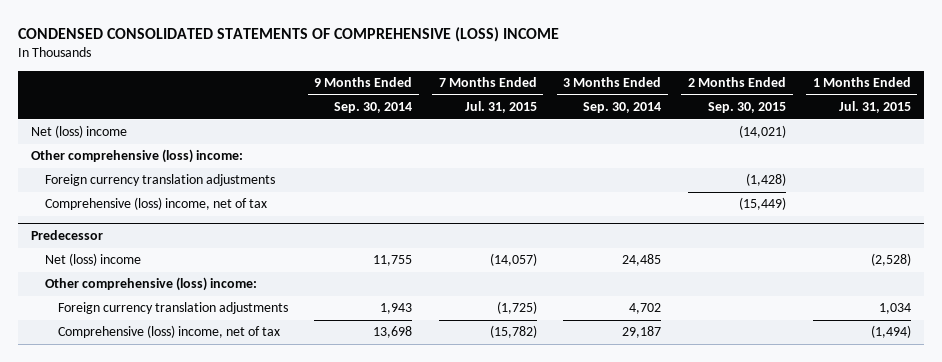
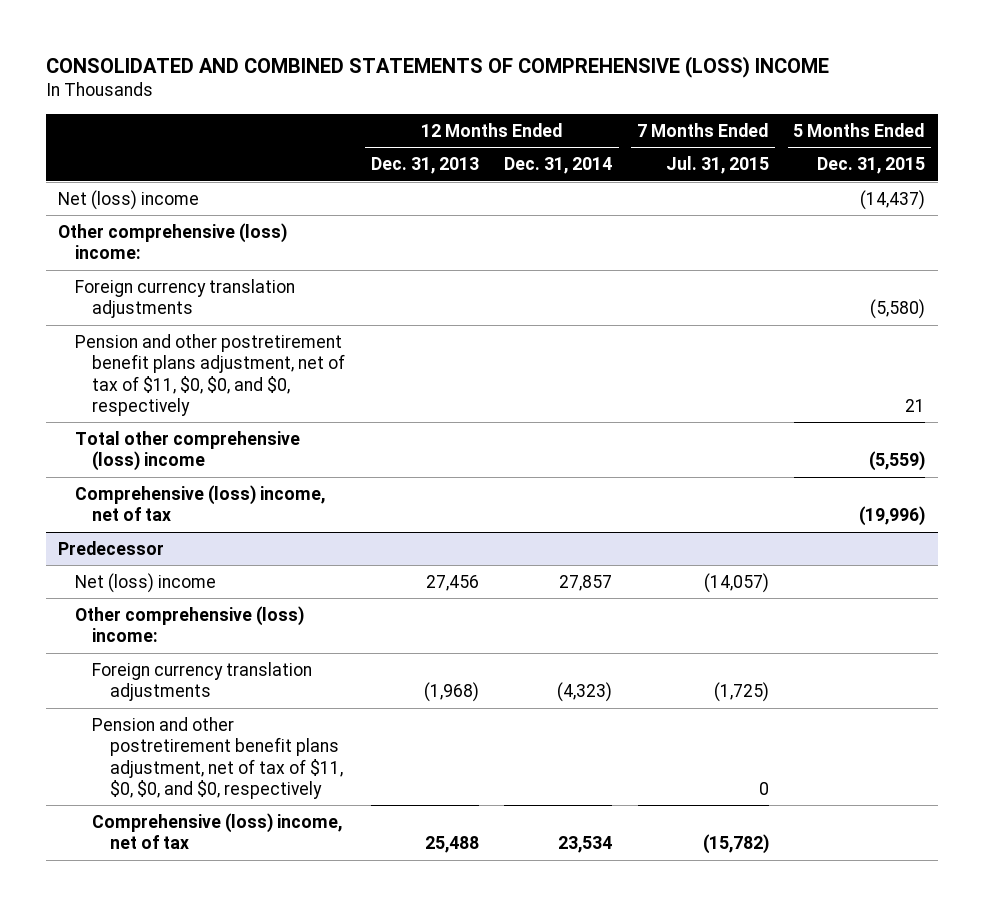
- CONDENSED CONSOLIDATED STATEMENTS OF COMPREHENSIVE (LOSS) INCOME
+ CONSOLIDATED AND COMBINED STATEMENTS OF COMPREHENSIVE (LOSS) INCOME
- | 9 Months Ended Sep. 30, 2014 | 7 Months Ended Jul. 31, 2015 | 3 Months Ended Sep. 30, 2014 | 2 Months Ended Sep. 30, 2015 | 1 Months Ended Jul. 31, 2015
+ | 12 Months Ended Dec. 31, 2013 | 12 Months Ended Dec. 31, 2014 | 7 Months Ended Jul. 31, 2015 | 5 Months Ended Dec. 31, 2015
+ Pension and other postretirement benefit plans adjustment, net of tax of $11, $0, $0, and $0, respectively | | | | 21
+ Total other comprehensive (loss) income | | | | (5,559)
@ Predecessor
+ Pension and other postretirement benefit plans adjustment, net of tax of $11, $0, $0, and $0, respectively | | | 0 |

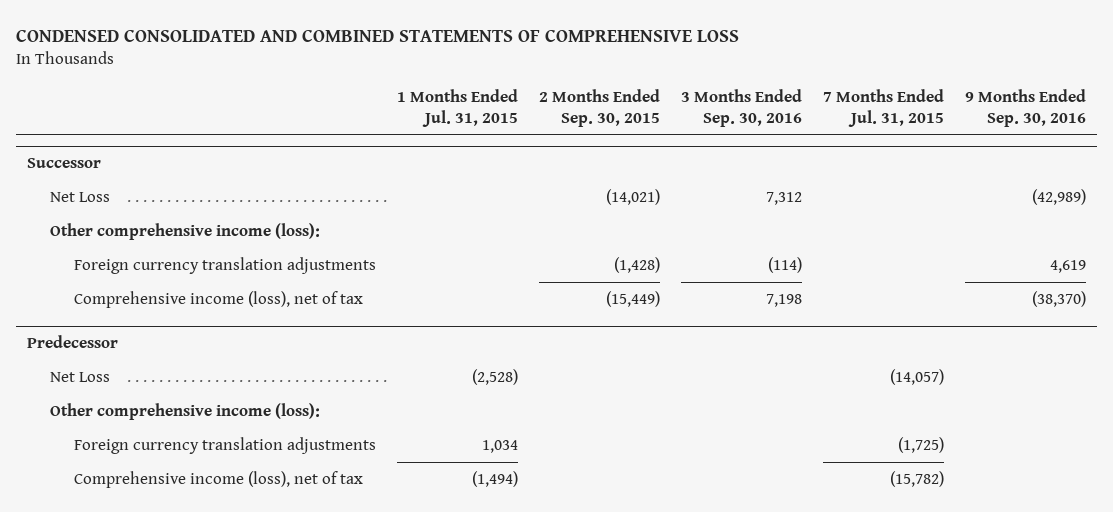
- CONSOLIDATED AND COMBINED STATEMENTS OF COMPREHENSIVE (LOSS) INCOME
+ CONDENSED CONSOLIDATED AND COMBINED STATEMENTS OF COMPREHENSIVE LOSS
- | 12 Months Ended Dec. 31, 2013 | 12 Months Ended Dec. 31, 2014 | 7 Months Ended Jul. 31, 2015 | 5 Months Ended Dec. 31, 2015
+ | 1 Months Ended Jul. 31, 2015 | 2 Months Ended Sep. 30, 2015 | 3 Months Ended Sep. 30, 2016 | 7 Months Ended Jul. 31, 2015 | 9 Months Ended Sep. 30, 2016
- Net (loss) income | | | | (14,437)
- Other comprehensive (loss) income:
- Foreign currency translation adjustments | | | | (5,580)
- Pension and other postretirement benefit plans adjustment, net of tax of $11, $0, $0, and $0, respectively | | | | 21
- Total other comprehensive (loss) income | | | | (5,559)
- Comprehensive (loss) income, net of tax | | | | (19,996)
+ Successor
+ Net Loss | | (14,021) | 7,312 | | (42,989)
+ Other comprehensive income (loss):
+ Foreign currency translation adjustments | | (1,428) | (114) | | 4,619
+ Comprehensive income (loss), net of tax | | (15,449) | 7,198 | | (38,370)
@ Predecessor
- Net (loss) income | 27,456 | 27,857 | (14,057) |
- Other comprehensive (loss) income:
+ Net Loss | (2,528) | | | (14,057) |
+ Other comprehensive income (loss):
- Pension and other postretirement benefit plans adjustment, net of tax of $11, $0, $0, and $0, respectively | | | 0 |
- Comprehensive (loss) income, net of tax | 25,488 | 23,534 | (15,782) |
+ Comprehensive income (loss), net of tax | (1,494) | | | (15,782) |

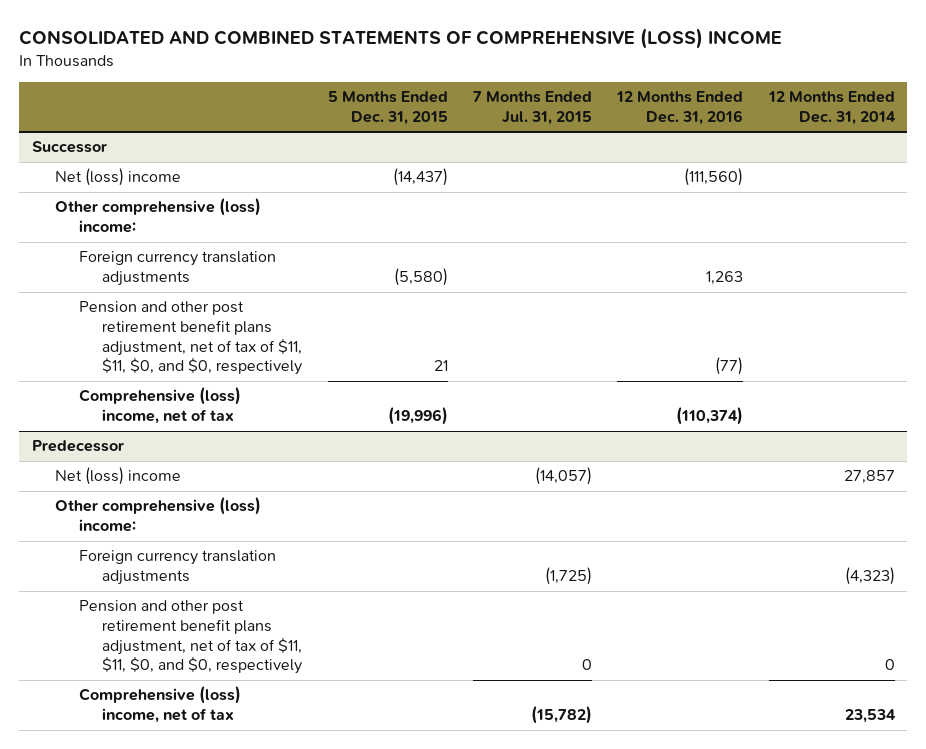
- CONDENSED CONSOLIDATED AND COMBINED STATEMENTS OF COMPREHENSIVE LOSS
+ CONSOLIDATED AND COMBINED STATEMENTS OF COMPREHENSIVE (LOSS) INCOME
- | 1 Months Ended Jul. 31, 2015 | 2 Months Ended Sep. 30, 2015 | 3 Months Ended Sep. 30, 2016 | 7 Months Ended Jul. 31, 2015 | 9 Months Ended Sep. 30, 2016
+ | 5 Months Ended Dec. 31, 2015 | 7 Months Ended Jul. 31, 2015 | 12 Months Ended Dec. 31, 2016 | 12 Months Ended Dec. 31, 2014
@ Successor
- Net Loss | | (14,021) | 7,312 | | (42,989)
- Other comprehensive income (loss):
+ Net (loss) income | (14,437) | | (111,560) |
+ Other comprehensive (loss) income:
- Comprehensive income (loss), net of tax | | (15,449) | 7,198 | | (38,370)
+ Pension and other post retirement benefit plans adjustment, net of tax of $11, $11, $0, and $0, respectively | 21 | | (77) |
+ Comprehensive (loss) income, net of tax | (19,996) | | (110,374) |
@ Predecessor
- Net Loss | (2,528) | | | (14,057) |
- Other comprehensive income (loss):
+ Net (loss) income | | (14,057) | | 27,857
+ Other comprehensive (loss) income:
- Comprehensive income (loss), net of tax | (1,494) | | | (15,782) |
+ Pension and other post retirement benefit plans adjustment, net of tax of $11, $11, $0, and $0, respectively | | 0 | | 0
+ Comprehensive (loss) income, net of tax | | (15,782) | | 23,534

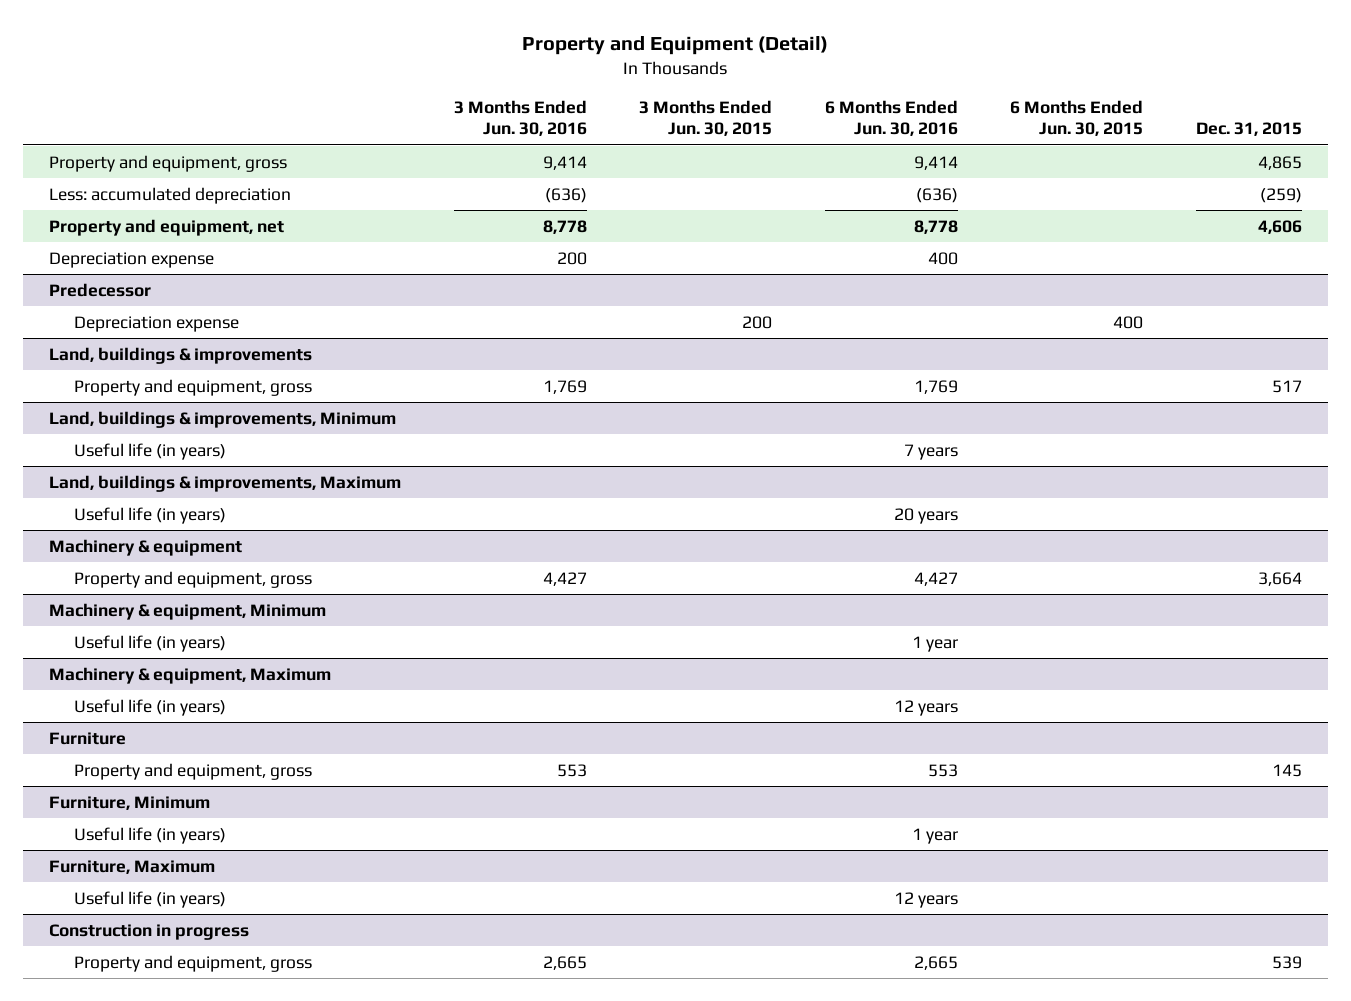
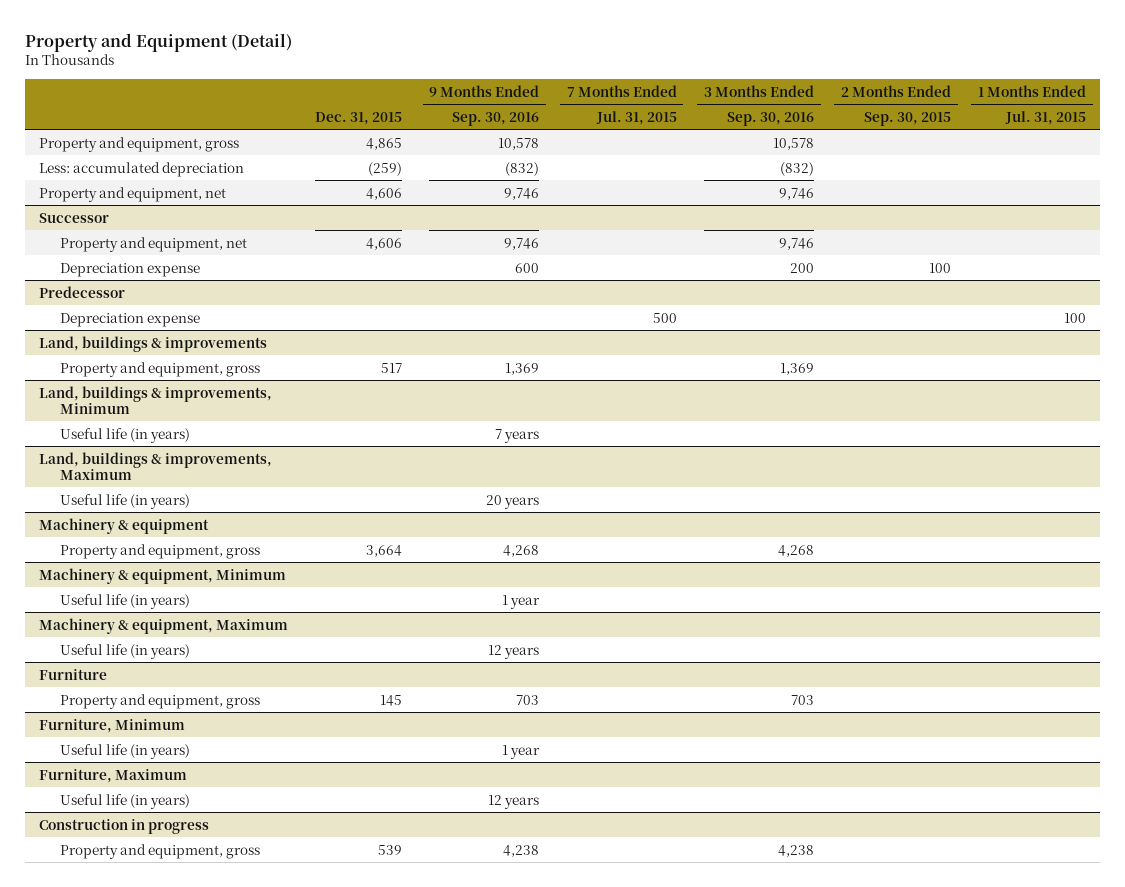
- | 3 Months Ended Jun. 30, 2016 | 3 Months Ended Jun. 30, 2015 | 6 Months Ended Jun. 30, 2016 | 6 Months Ended Jun. 30, 2015 | Dec. 31, 2015
+ | Dec. 31, 2015 | 9 Months Ended Sep. 30, 2016 | 7 Months Ended Jul. 31, 2015 | 3 Months Ended Sep. 30, 2016 | 2 Months Ended Sep. 30, 2015 | 1 Months Ended Jul. 31, 2015
- Depreciation expense | 200 | | 400 | |
+ Successor
+ Property and equipment, net | 4,606 | 9,746 | | 9,746 | |
+ Depreciation expense | | 600 | | 200 | 100 |

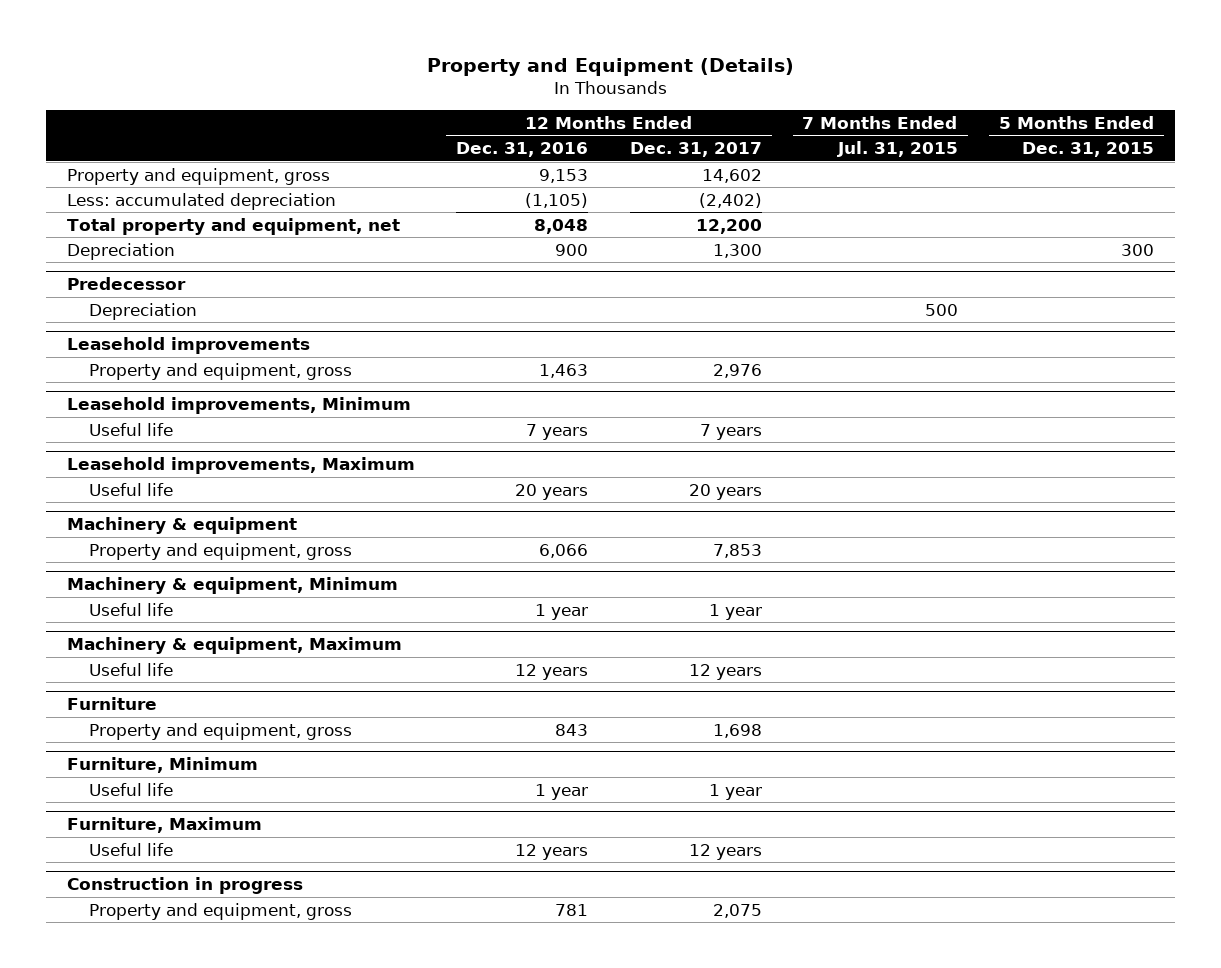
- Property and Equipment (Detail)
+ Property and Equipment (Details)
- | Dec. 31, 2015 | 9 Months Ended Sep. 30, 2016 | 7 Months Ended Jul. 31, 2015 | 3 Months Ended Sep. 30, 2016 | 2 Months Ended Sep. 30, 2015 | 1 Months Ended Jul. 31, 2015
+ | 12 Months Ended Dec. 31, 2016 | 12 Months Ended Dec. 31, 2017 | 7 Months Ended Jul. 31, 2015 | 5 Months Ended Dec. 31, 2015
- Property and equipment, net | 4,606 | 9,746 | | 9,746 | |
- Successor
- Property and equipment, net | 4,606 | 9,746 | | 9,746 | |
- Depreciation expense | | 600 | | 200 | 100 |
+ Total property and equipment, net | 8,048 | 12,200 | |
+ Depreciation | 900 | 1,300 | | 300
@ Predecessor
- Depreciation expense | | | 500 | | | 100
- Land, buildings & improvements
- Property and equipment, gross | 517 | 1,369 | | 1,369 | |
- Land, buildings & improvements, Minimum
- Useful life (in years) | | 7 years | | | |
- Land, buildings & improvements, Maximum
- Useful life (in years) | | 20 years | | | |
@ Predecessor
+ Depreciation | | | 500 |
+ Leasehold improvements
+ Property and equipment, gross | 1,463 | 2,976 | |
+ Leasehold improvements, Minimum
+ Useful life | 7 years | 7 years | |
+ Leasehold improvements, Maximum
+ Useful life | 20 years | 20 years | |
@ Machinery & equipment, Minimum
- Useful life (in years) | | 1 year | | | |
+ Useful life | 1 year | 1 year | |
@ Machinery & equipment, Maximum
- Useful life (in years) | | 12 years | | | |
+ Useful life | 12 years | 12 years | |
@ Furniture, Minimum
- Useful life (in years) | | 1 year | | | |
+ Useful life | 1 year | 1 year | |
@ Furniture, Maximum
- Useful life (in years) | | 12 years | | | |
+ Useful life | 12 years | 12 years | |

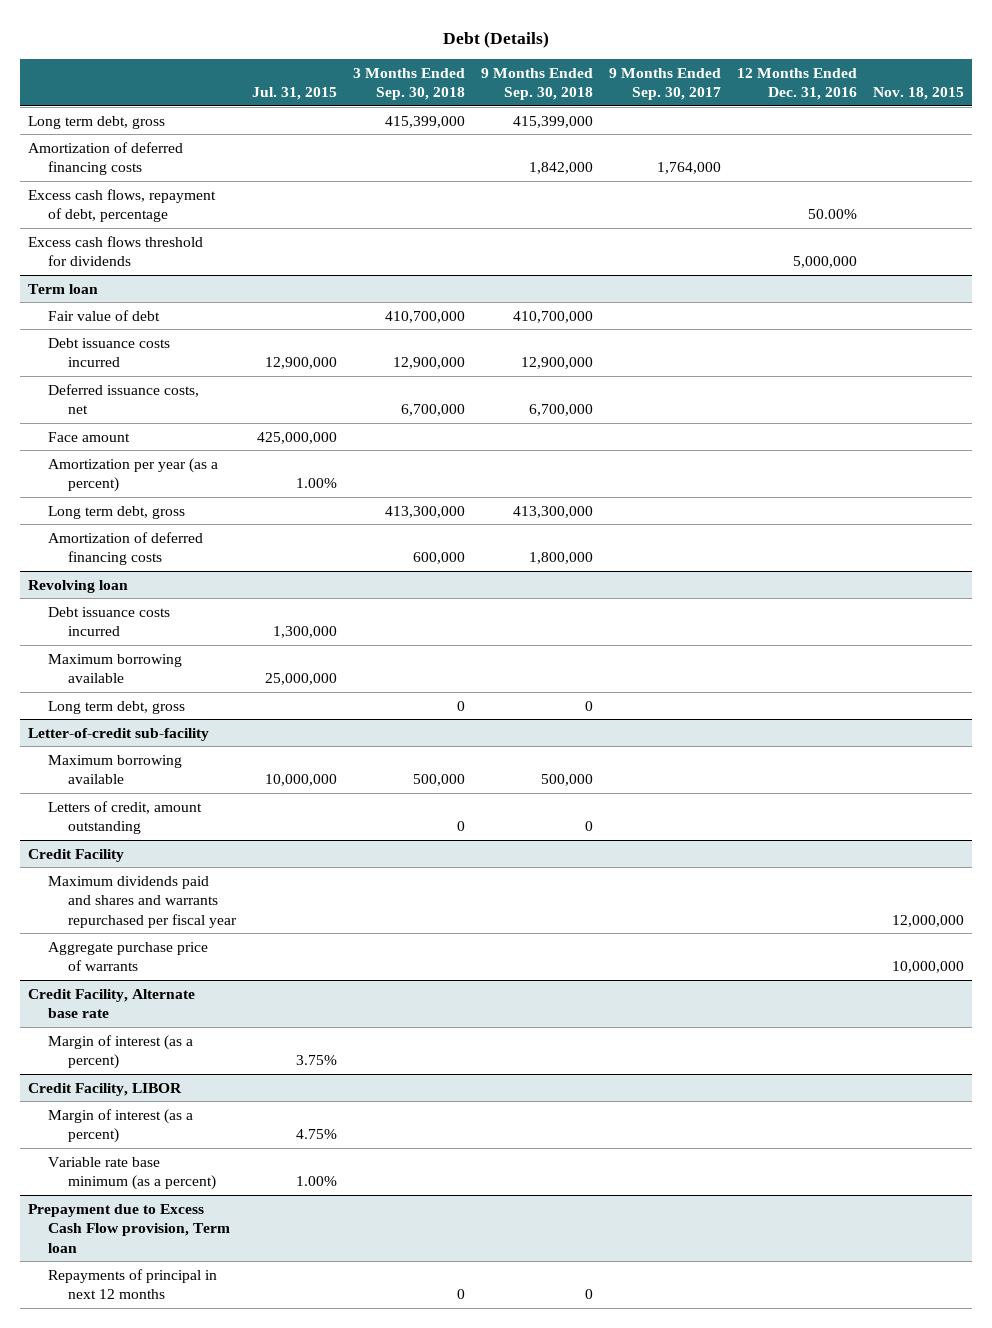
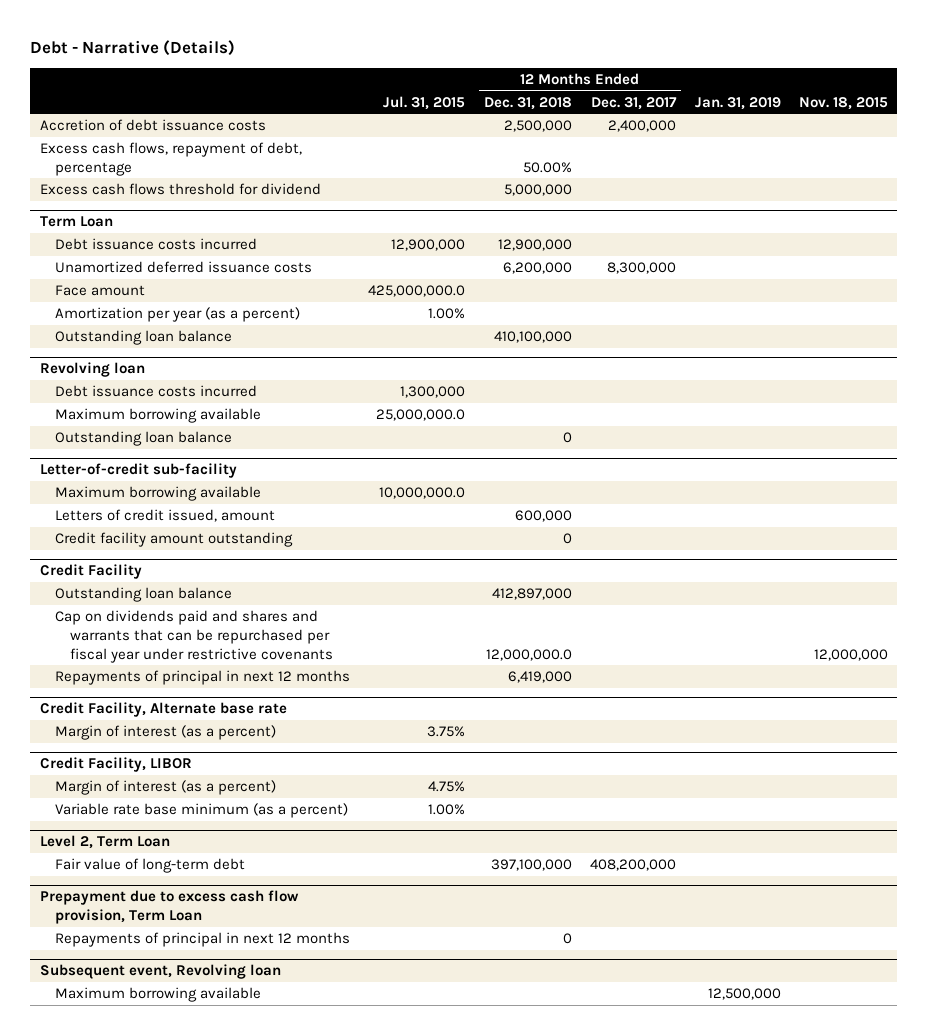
- Debt (Details)
+ Debt - Narrative (Details)
- | Jul. 31, 2015 | 3 Months Ended Sep. 30, 2018 | 9 Months Ended Sep. 30, 2018 | 9 Months Ended Sep. 30, 2017 | 12 Months Ended Dec. 31, 2016 | Nov. 18, 2015
+ | Jul. 31, 2015 | 12 Months Ended Dec. 31, 2018 | 12 Months Ended Dec. 31, 2017 | Jan. 31, 2019 | Nov. 18, 2015
- Long term debt, gross | | 415,399,000 | 415,399,000 | | |
- Amortization of deferred financing costs | | | 1,842,000 | 1,764,000 | |
+ Accretion of debt issuance costs | | 2,500,000 | 2,400,000 | |
- Excess cash flows threshold for dividends | | | | | 5,000,000 |
- Term loan
- Fair value of debt | | 410,700,000 | 410,700,000 | | |
+ Excess cash flows threshold for dividend | | 5,000,000 | | |
+ Term Loan
- Deferred issuance costs, net | | 6,700,000 | 6,700,000 | | |
- Face amount | 425,000,000 | | | | |
+ Unamortized deferred issuance costs | | 6,200,000 | 8,300,000 | |
+ Face amount | 425,000,000.0 | | | |
- Long term debt, gross | | 413,300,000 | 413,300,000 | | |
- Amortization of deferred financing costs | | 600,000 | 1,800,000 | | |
+ Outstanding loan balance | | 410,100,000 | | |
@ Revolving loan
- Maximum borrowing available | 25,000,000 | | | | |
- Long term debt, gross | | 0 | 0 | | |
+ Maximum borrowing available | 25,000,000.0 | | | |
+ Outstanding loan balance | | 0 | | |
@ Letter-of-credit sub-facility
- Maximum borrowing available | 10,000,000 | 500,000 | 500,000 | | |
- Letters of credit, amount outstanding | | 0 | 0 | | |
+ Maximum borrowing available | 10,000,000.0 | | | |
+ Letters of credit issued, amount | | 600,000 | | |
+ Credit facility amount outstanding | | 0 | | |
@ Credit Facility
- Maximum dividends paid and shares and warrants repurchased per fiscal year | | | | | | 12,000,000
- Aggregate purchase price of warrants | | | | | | 10,000,000
+ Outstanding loan balance | | 412,897,000 | | |
+ Cap on dividends paid and shares and warrants that can be repurchased per fiscal year under restrictive covenants | | 12,000,000.0 | | | 12,000,000
+ Repayments of principal in next 12 months | | 6,419,000 | | |
- Prepayment due to Excess Cash Flow provision, Term loan
+ Level 2, Term Loan
+ Fair value of long-term debt | | 397,100,000 | 408,200,000 | |
+ Prepayment due to excess cash flow provision, Term Loan
+ Subsequent event, Revolving loan
+ Maximum borrowing available | | | | 12,500,000 |

